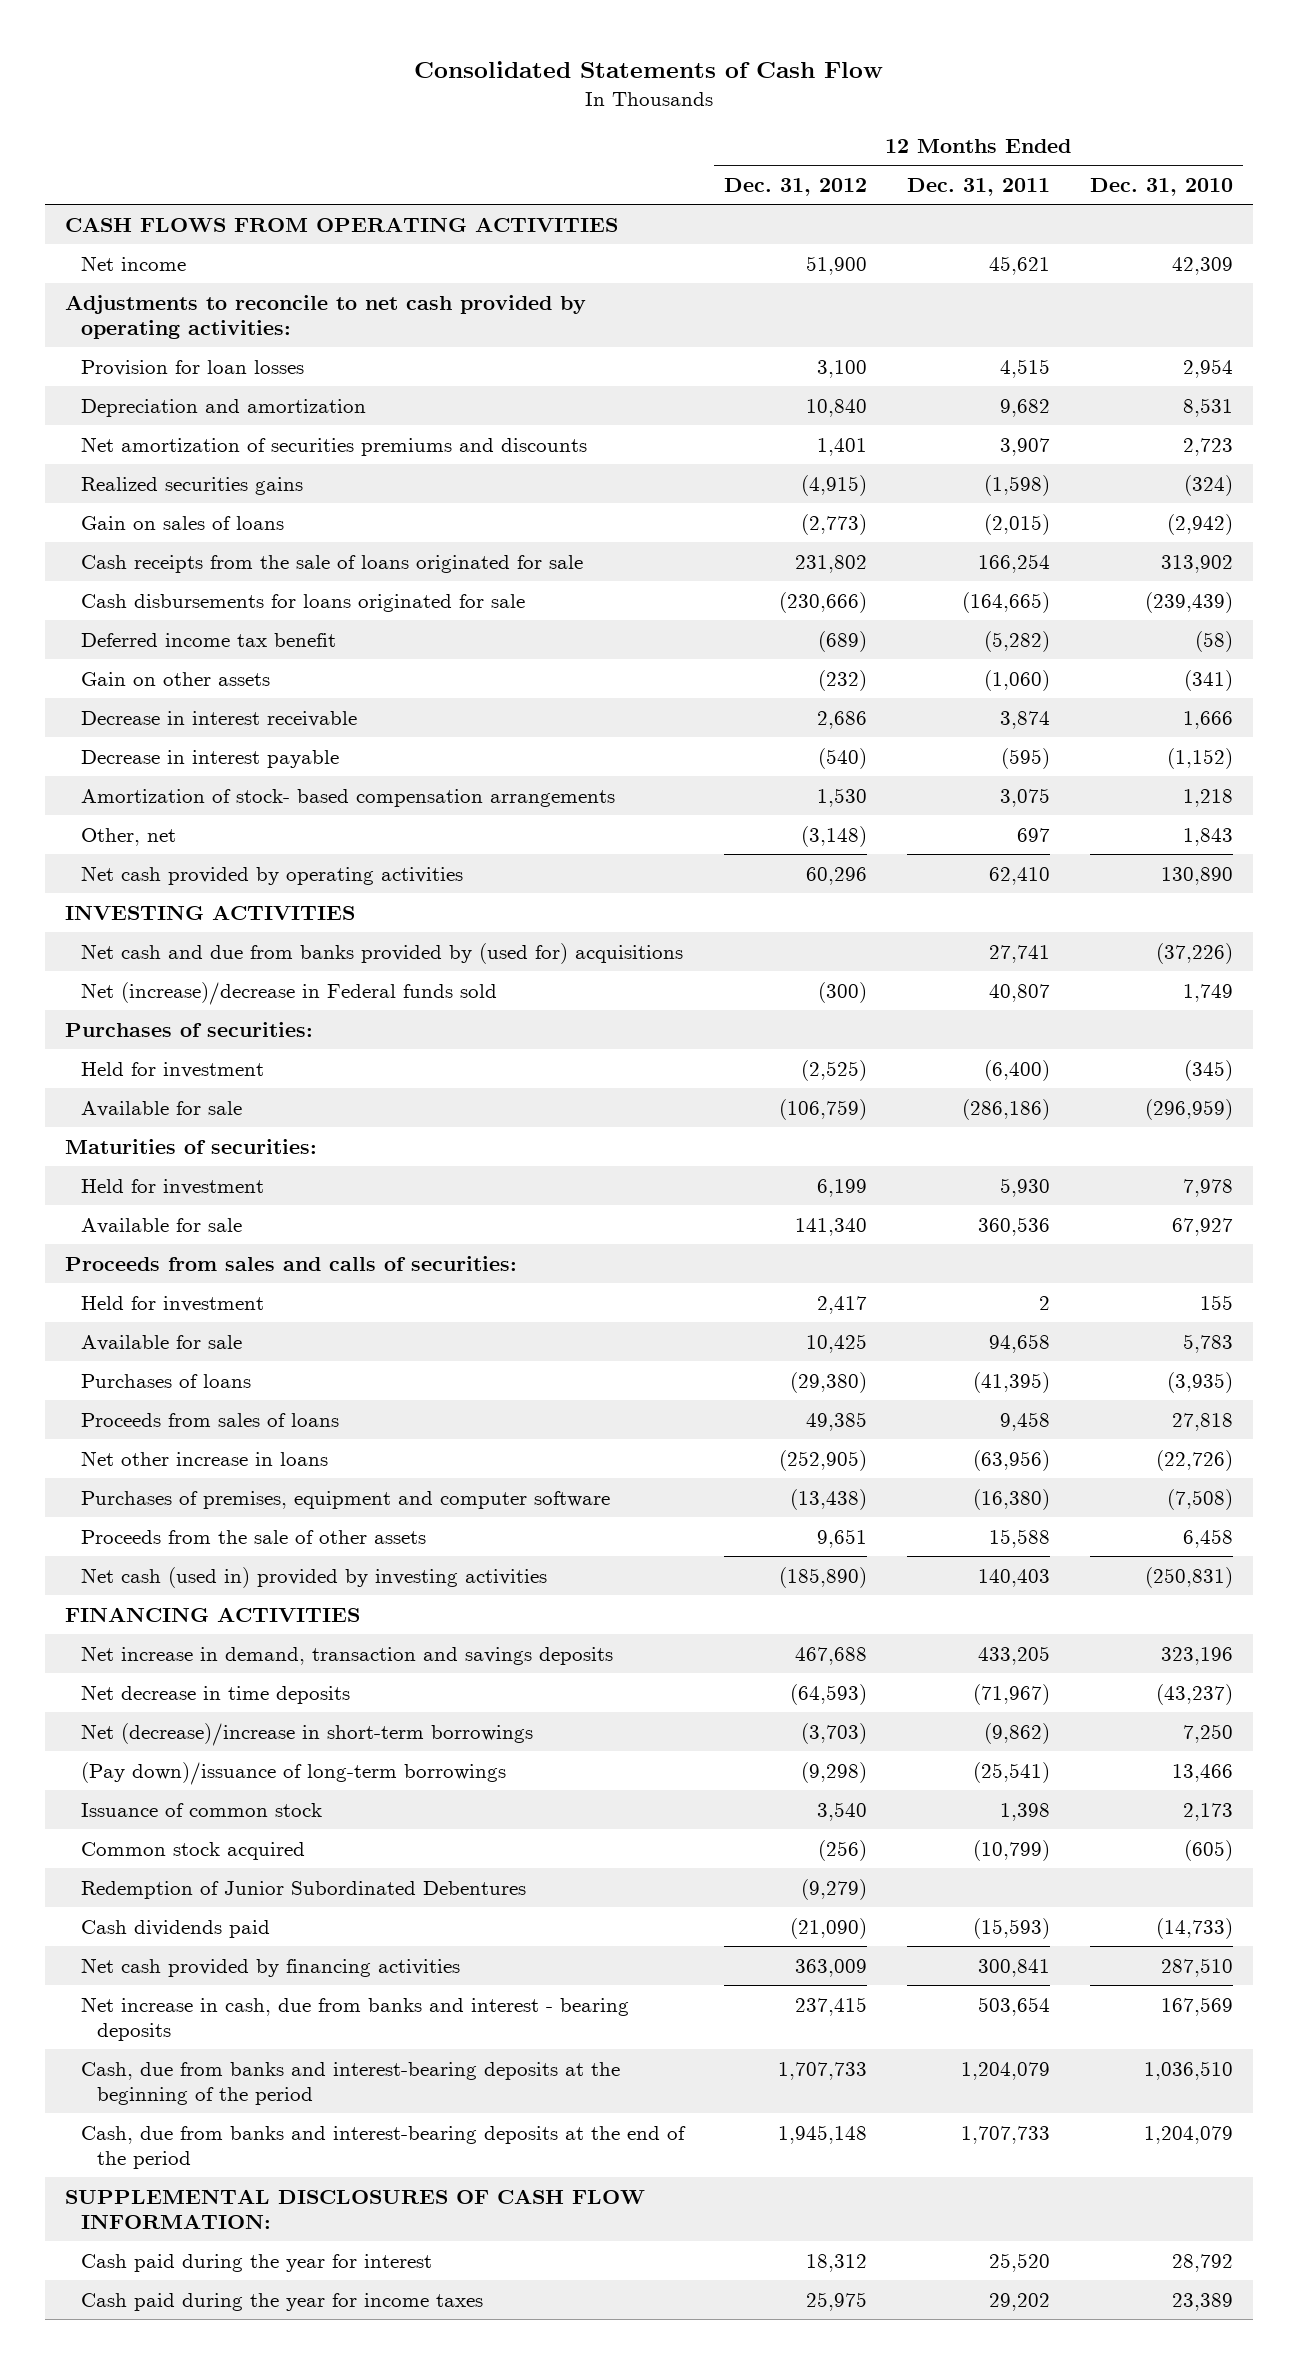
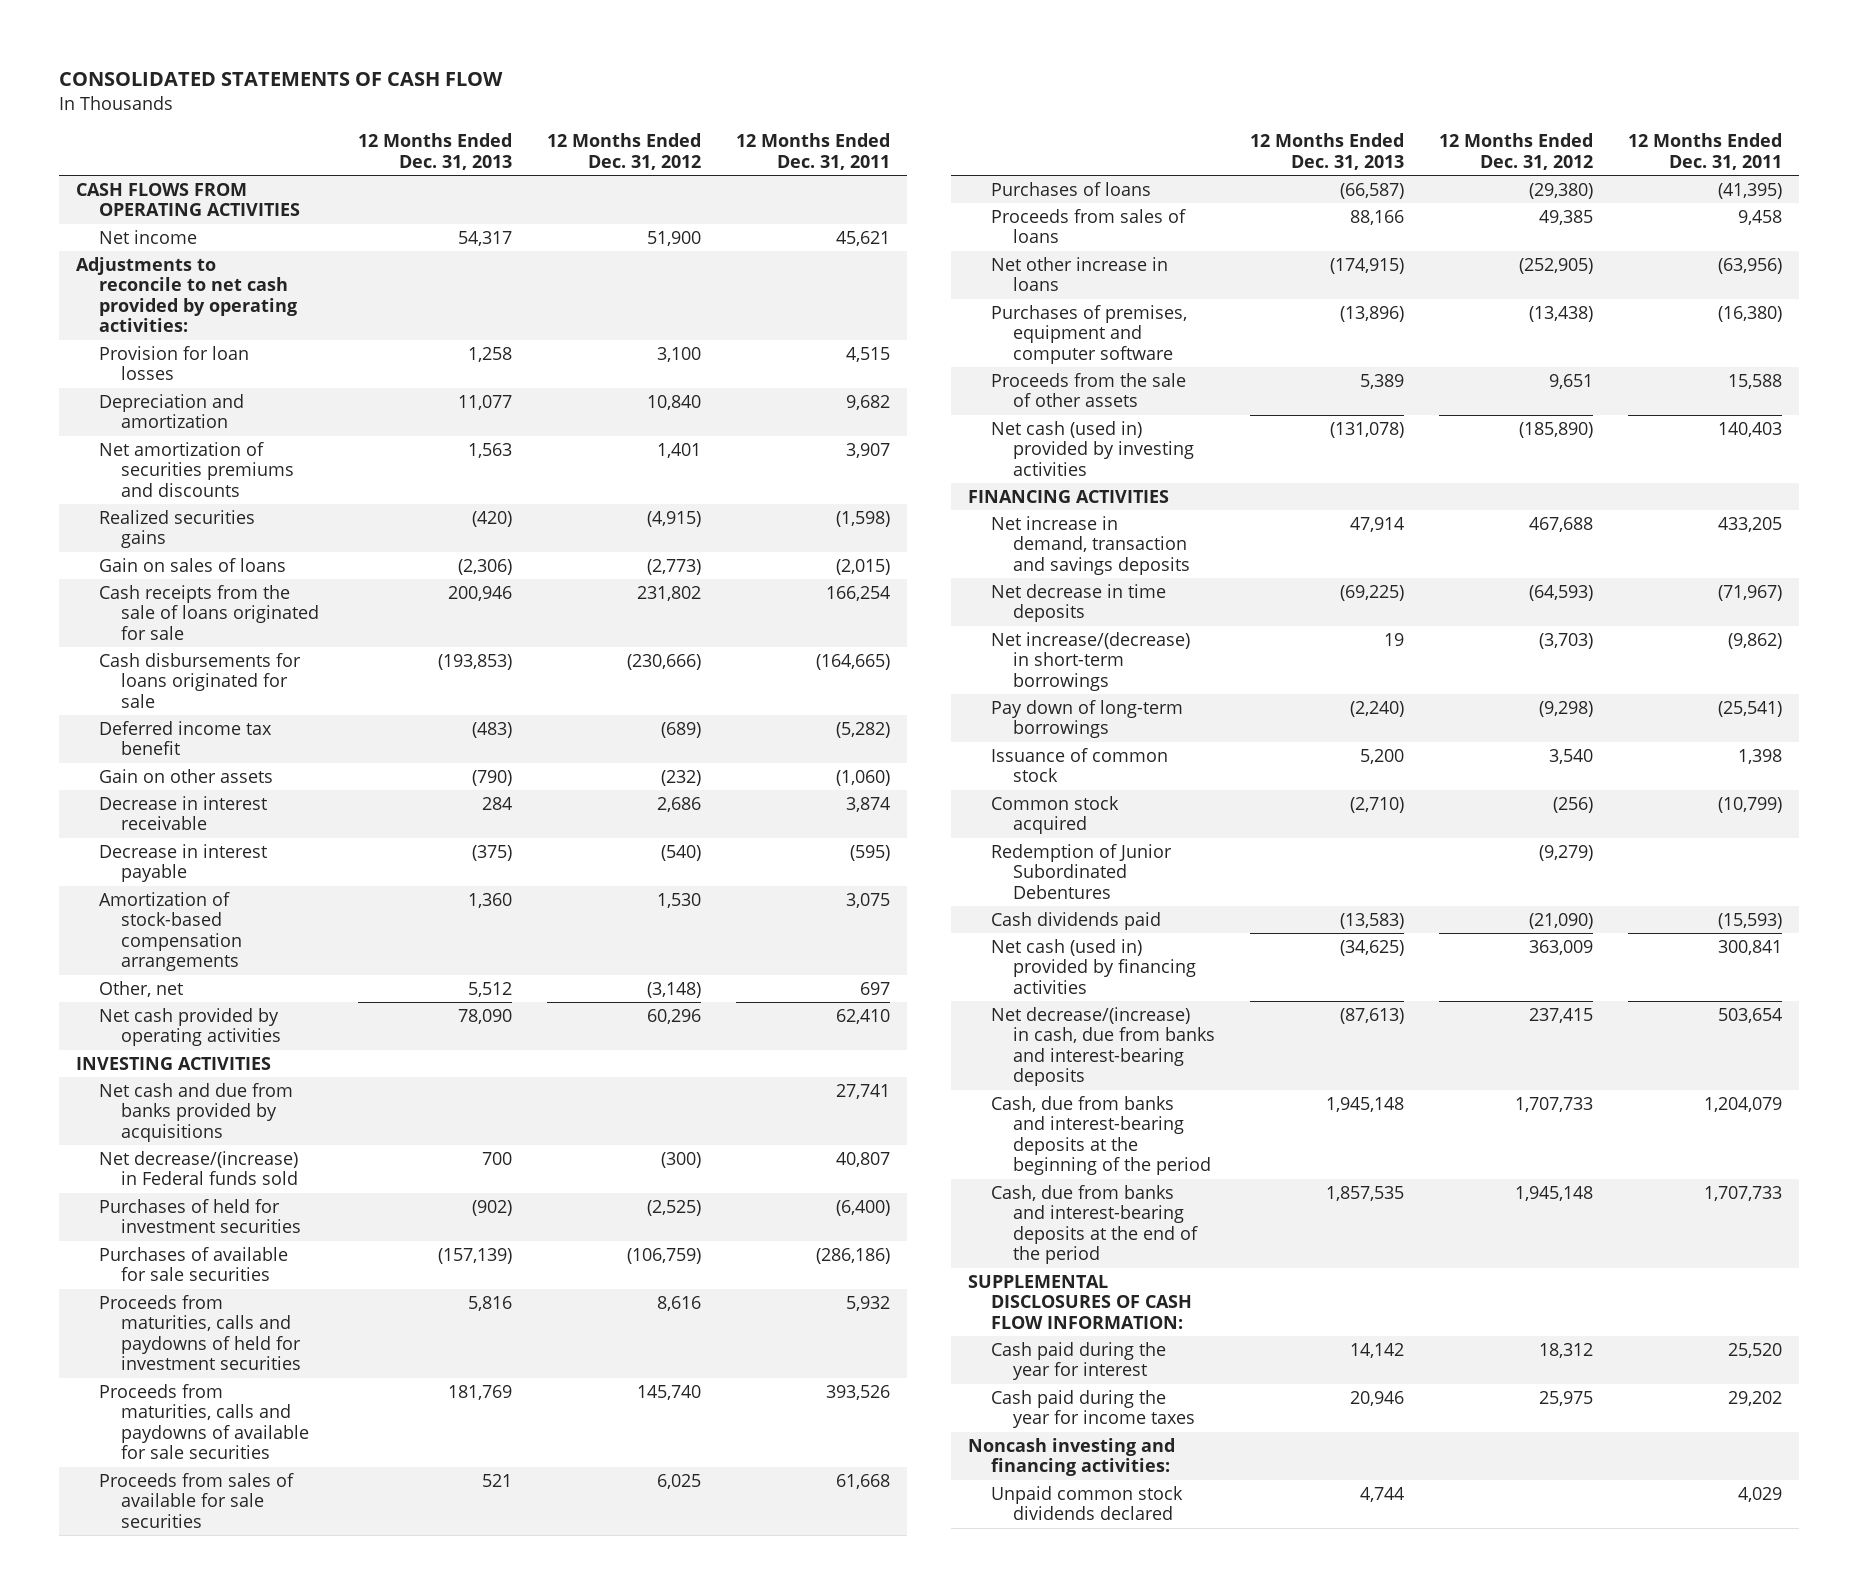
- Consolidated Statements of Cash Flow
+ CONSOLIDATED STATEMENTS OF CASH FLOW
- | 12 Months Ended Dec. 31, 2012 | 12 Months Ended Dec. 31, 2011 | 12 Months Ended Dec. 31, 2010
+ | 12 Months Ended Dec. 31, 2013 | 12 Months Ended Dec. 31, 2012 | 12 Months Ended Dec. 31, 2011
- Amortization of stock- based compensation arrangements | 1,530 | 3,075 | 1,218
+ Amortization of stock-based compensation arrangements | 1,360 | 1,530 | 3,075
- Net cash and due from banks provided by (used for) acquisitions | | 27,741 | (37,226)
- Net (increase)/decrease in Federal funds sold | (300) | 40,807 | 1,749
- Purchases of securities:
- Held for investment | (2,525) | (6,400) | (345)
- Available for sale | (106,759) | (286,186) | (296,959)
- Maturities of securities:
- Held for investment | 6,199 | 5,930 | 7,978
- Available for sale | 141,340 | 360,536 | 67,927
- Proceeds from sales and calls of securities:
- Held for investment | 2,417 | 2 | 155
- Available for sale | 10,425 | 94,658 | 5,783
+ Net cash and due from banks provided by acquisitions | | | 27,741
+ Net decrease/(increase) in Federal funds sold | 700 | (300) | 40,807
+ Purchases of held for investment securities | (902) | (2,525) | (6,400)
+ Purchases of available for sale securities | (157,139) | (106,759) | (286,186)
+ Proceeds from maturities, calls and paydowns of held for investment securities | 5,816 | 8,616 | 5,932
+ Proceeds from maturities, calls and paydowns of available for sale securities | 181,769 | 145,740 | 393,526
+ Proceeds from sales of available for sale securities | 521 | 6,025 | 61,668
- Net (decrease)/increase in short-term borrowings | (3,703) | (9,862) | 7,250
- (Pay down)/issuance of long-term borrowings | (9,298) | (25,541) | 13,466
+ Net increase/(decrease) in short-term borrowings | 19 | (3,703) | (9,862)
+ Pay down of long-term borrowings | (2,240) | (9,298) | (25,541)
- Net cash provided by financing activities | 363,009 | 300,841 | 287,510
- Net increase in cash, due from banks and interest - bearing deposits | 237,415 | 503,654 | 167,569
+ Net cash (used in) provided by financing activities | (34,625) | 363,009 | 300,841
+ Net decrease/(increase) in cash, due from banks and interest-bearing deposits | (87,613) | 237,415 | 503,654
+ Noncash investing and financing activities:
+ Unpaid common stock dividends declared | 4,744 | | 4,029

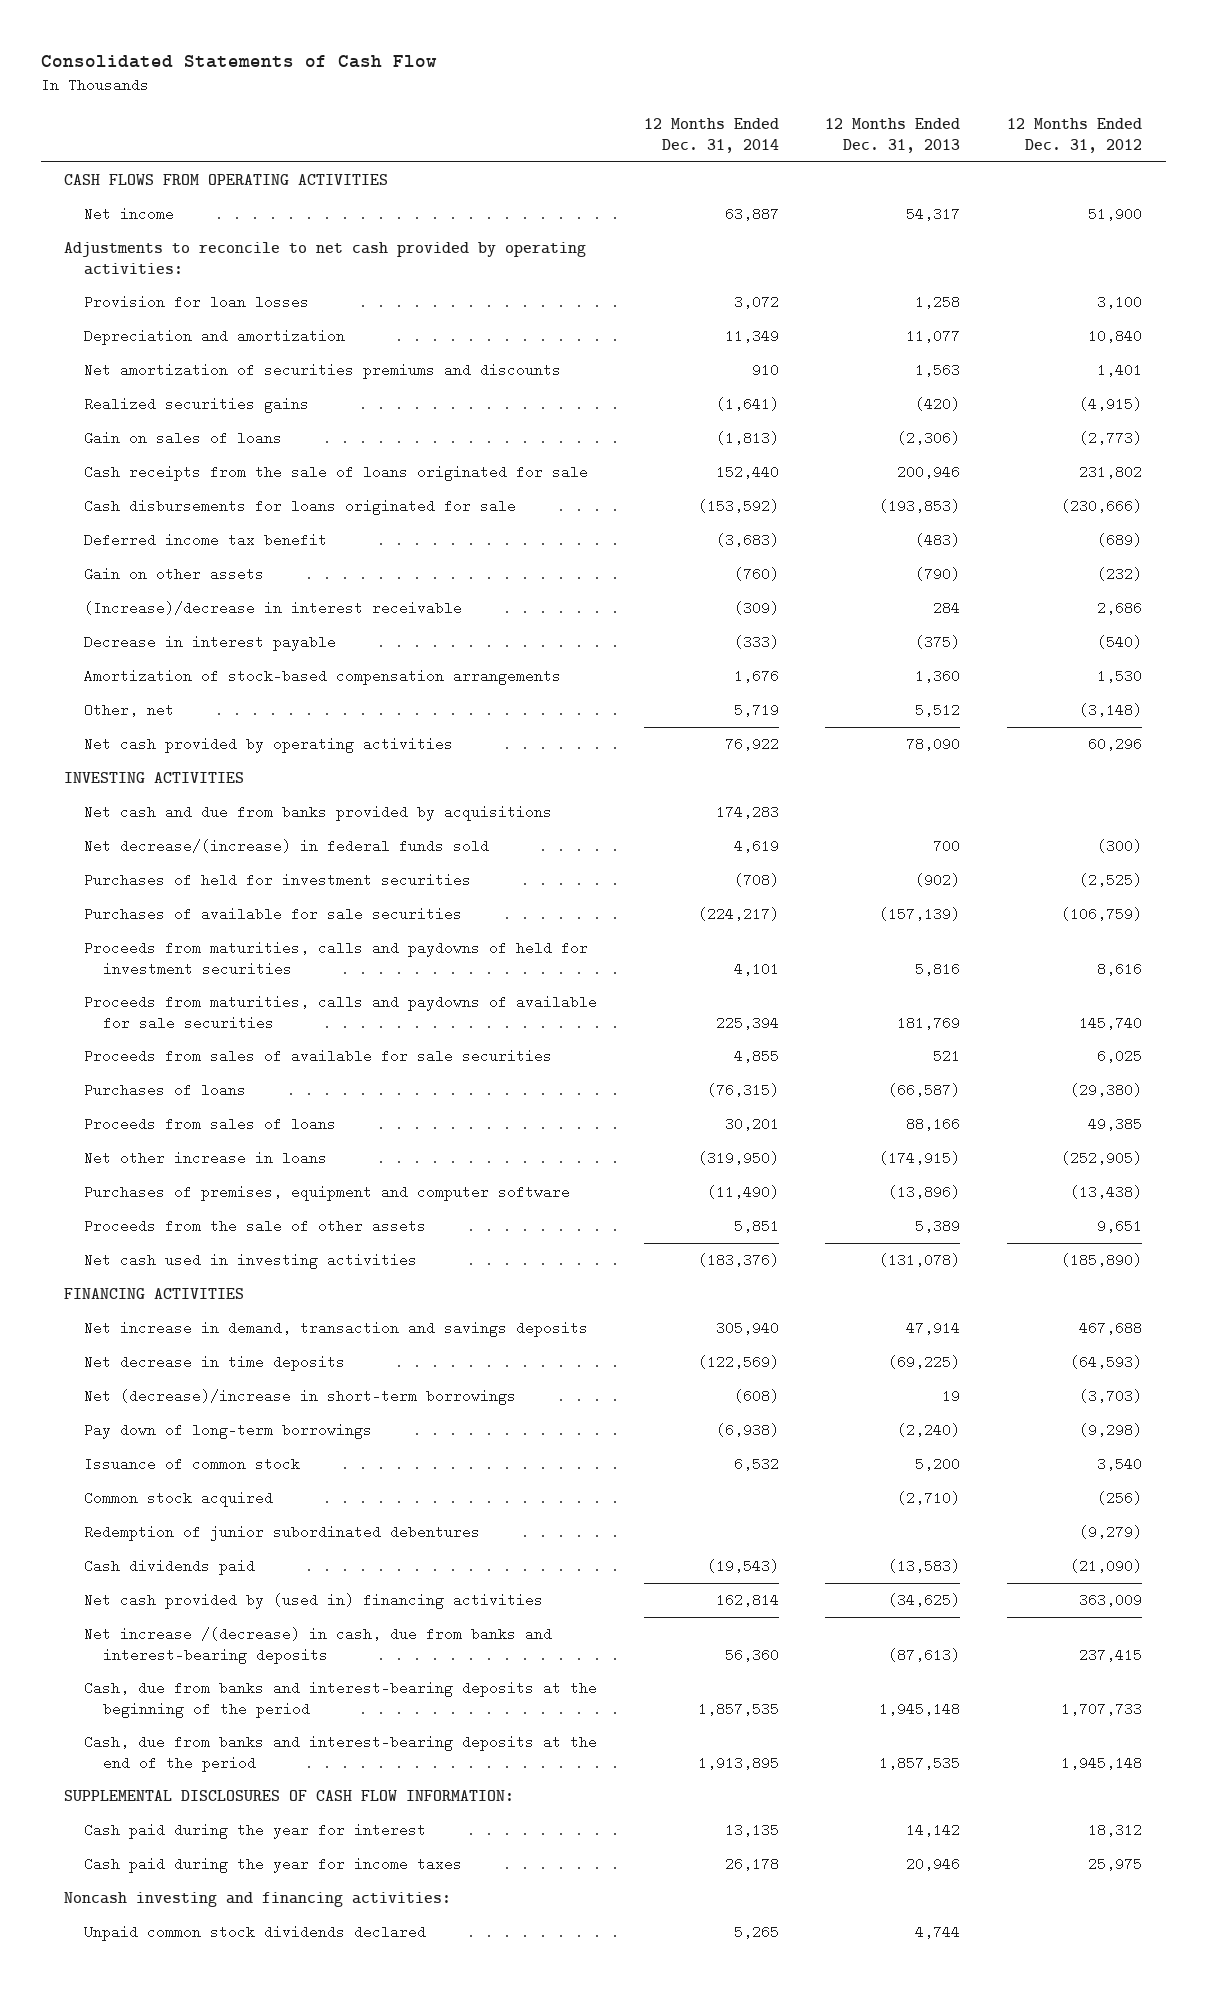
- CONSOLIDATED STATEMENTS OF CASH FLOW
+ Consolidated Statements of Cash Flow
- | 12 Months Ended Dec. 31, 2013 | 12 Months Ended Dec. 31, 2012 | 12 Months Ended Dec. 31, 2011
+ | 12 Months Ended Dec. 31, 2014 | 12 Months Ended Dec. 31, 2013 | 12 Months Ended Dec. 31, 2012
- Decrease in interest receivable | 284 | 2,686 | 3,874
+ (Increase)/decrease in interest receivable | (309) | 284 | 2,686
- Net decrease/(increase) in Federal funds sold | 700 | (300) | 40,807
+ Net decrease/(increase) in federal funds sold | 4,619 | 700 | (300)
- Net cash (used in) provided by investing activities | (131,078) | (185,890) | 140,403
+ Net cash used in investing activities | (183,376) | (131,078) | (185,890)
- Net increase/(decrease) in short-term borrowings | 19 | (3,703) | (9,862)
+ Net (decrease)/increase in short-term borrowings | (608) | 19 | (3,703)
- Redemption of Junior Subordinated Debentures | | (9,279) |
+ Redemption of junior subordinated debentures | | | (9,279)
- Net cash (used in) provided by financing activities | (34,625) | 363,009 | 300,841
- Net decrease/(increase) in cash, due from banks and interest-bearing deposits | (87,613) | 237,415 | 503,654
+ Net cash provided by (used in) financing activities | 162,814 | (34,625) | 363,009
+ Net increase /(decrease) in cash, due from banks and interest-bearing deposits | 56,360 | (87,613) | 237,415

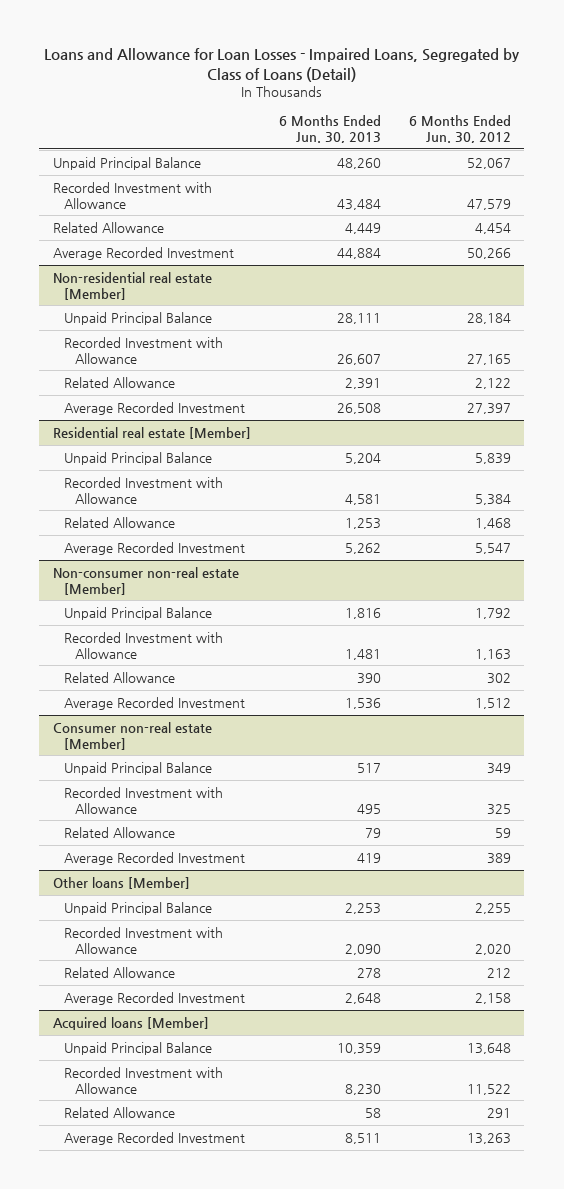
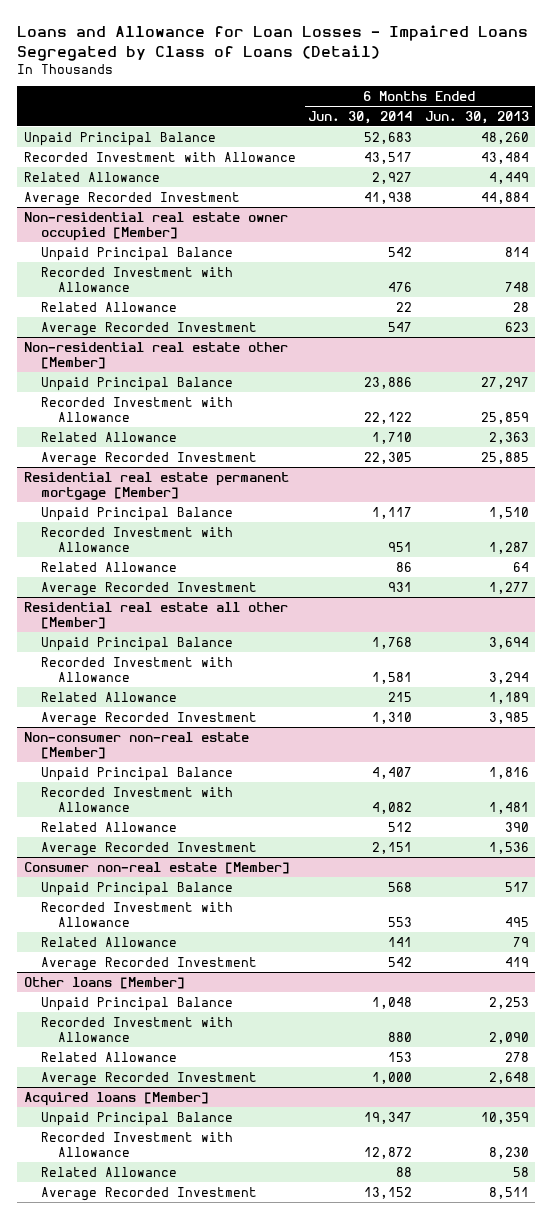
- Loans and Allowance for Loan Losses - Impaired Loans, Segregated by Class of Loans (Detail)
+ Loans and Allowance for Loan Losses - Impaired Loans Segregated by Class of Loans (Detail)
- | 6 Months Ended Jun. 30, 2013 | 6 Months Ended Jun. 30, 2012
+ | 6 Months Ended Jun. 30, 2014 | 6 Months Ended Jun. 30, 2013
- Non-residential real estate [Member]
- Unpaid Principal Balance | 28,111 | 28,184
- Recorded Investment with Allowance | 26,607 | 27,165
- Related Allowance | 2,391 | 2,122
- Average Recorded Investment | 26,508 | 27,397
- Residential real estate [Member]
- Unpaid Principal Balance | 5,204 | 5,839
- Recorded Investment with Allowance | 4,581 | 5,384
- Related Allowance | 1,253 | 1,468
- Average Recorded Investment | 5,262 | 5,547
+ Non-residential real estate owner occupied [Member]
+ Unpaid Principal Balance | 542 | 814
+ Recorded Investment with Allowance | 476 | 748
+ Related Allowance | 22 | 28
+ Average Recorded Investment | 547 | 623
+ Non-residential real estate other [Member]
+ Unpaid Principal Balance | 23,886 | 27,297
+ Recorded Investment with Allowance | 22,122 | 25,859
+ Related Allowance | 1,710 | 2,363
+ Average Recorded Investment | 22,305 | 25,885
+ Residential real estate permanent mortgage [Member]
+ Unpaid Principal Balance | 1,117 | 1,510
+ Recorded Investment with Allowance | 951 | 1,287
+ Related Allowance | 86 | 64
+ Average Recorded Investment | 931 | 1,277
+ Residential real estate all other [Member]
+ Unpaid Principal Balance | 1,768 | 3,694
+ Recorded Investment with Allowance | 1,581 | 3,294
+ Related Allowance | 215 | 1,189
+ Average Recorded Investment | 1,310 | 3,985

